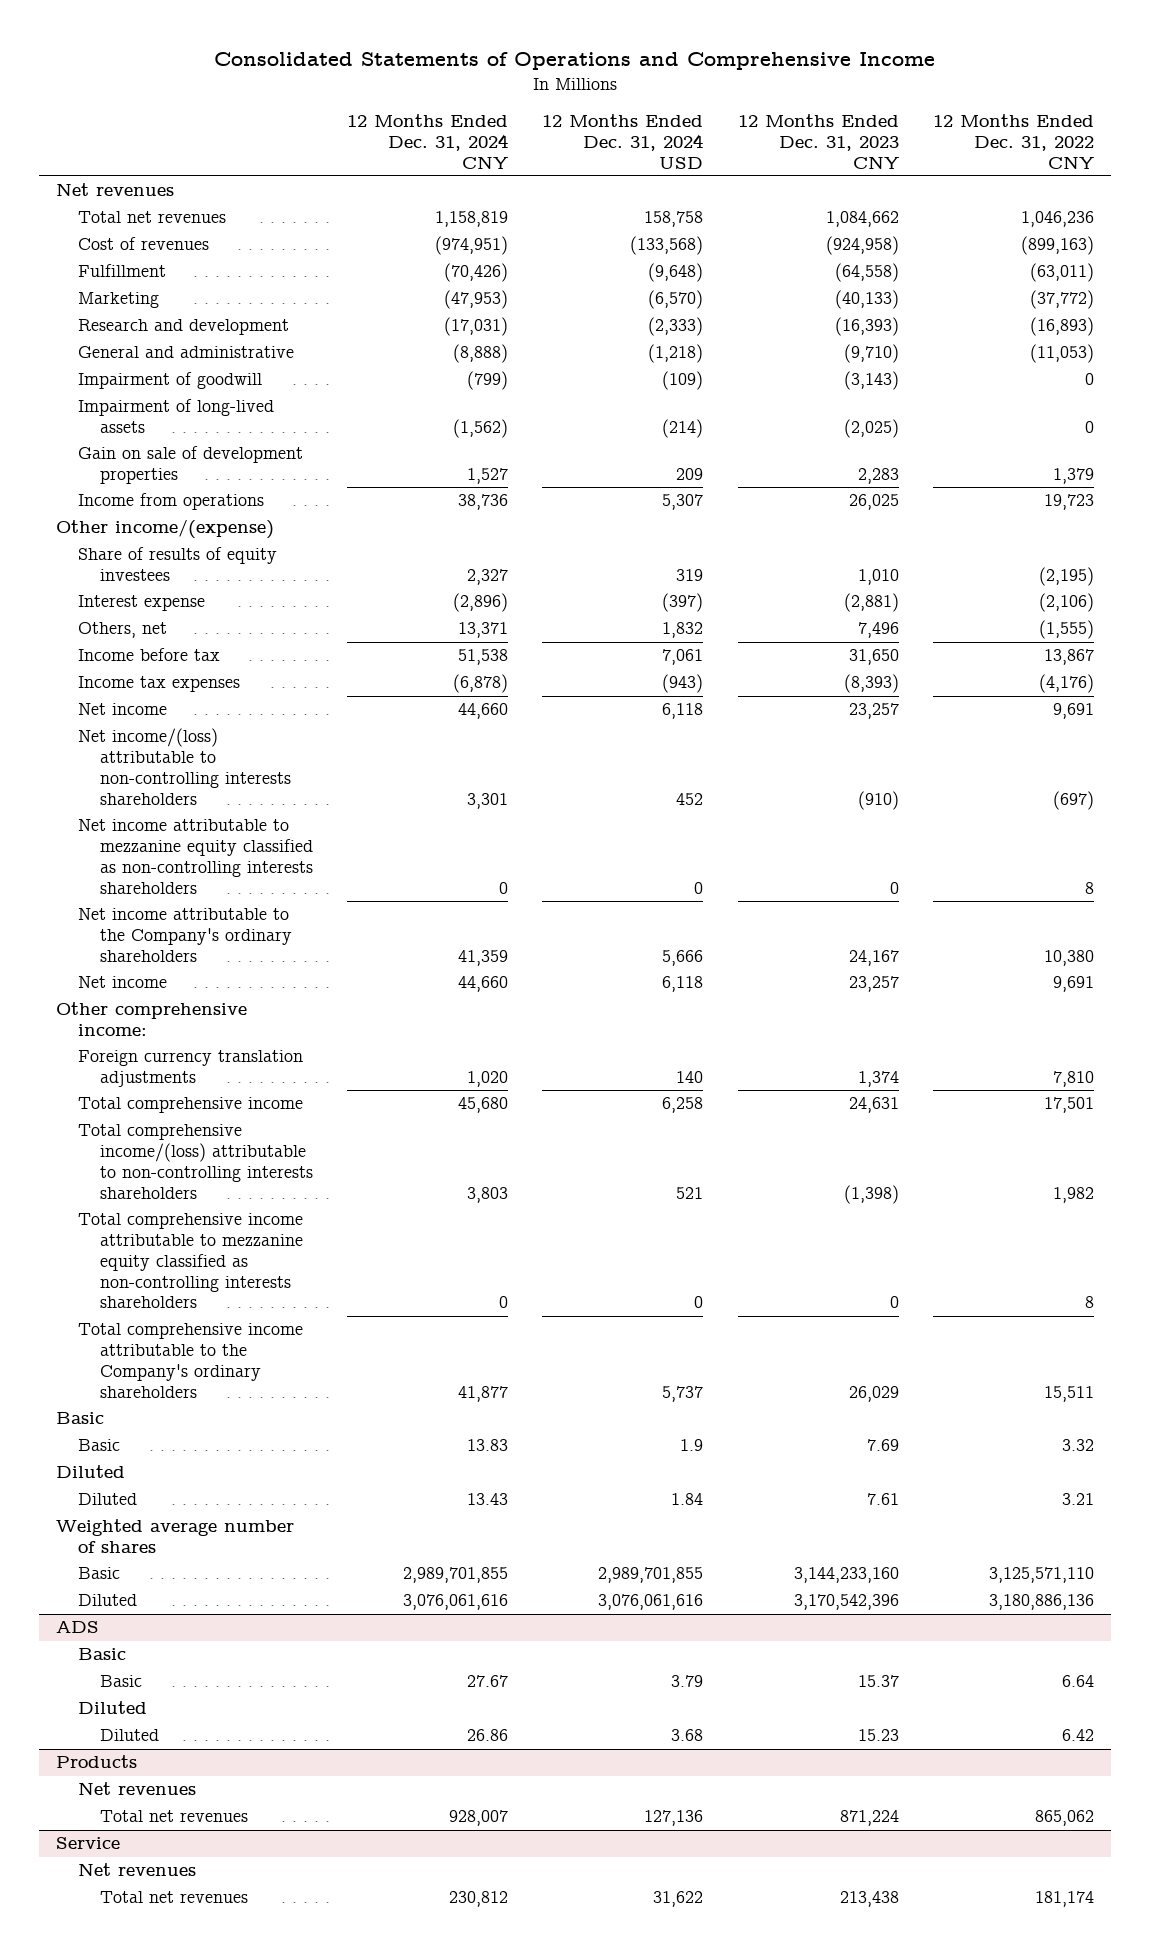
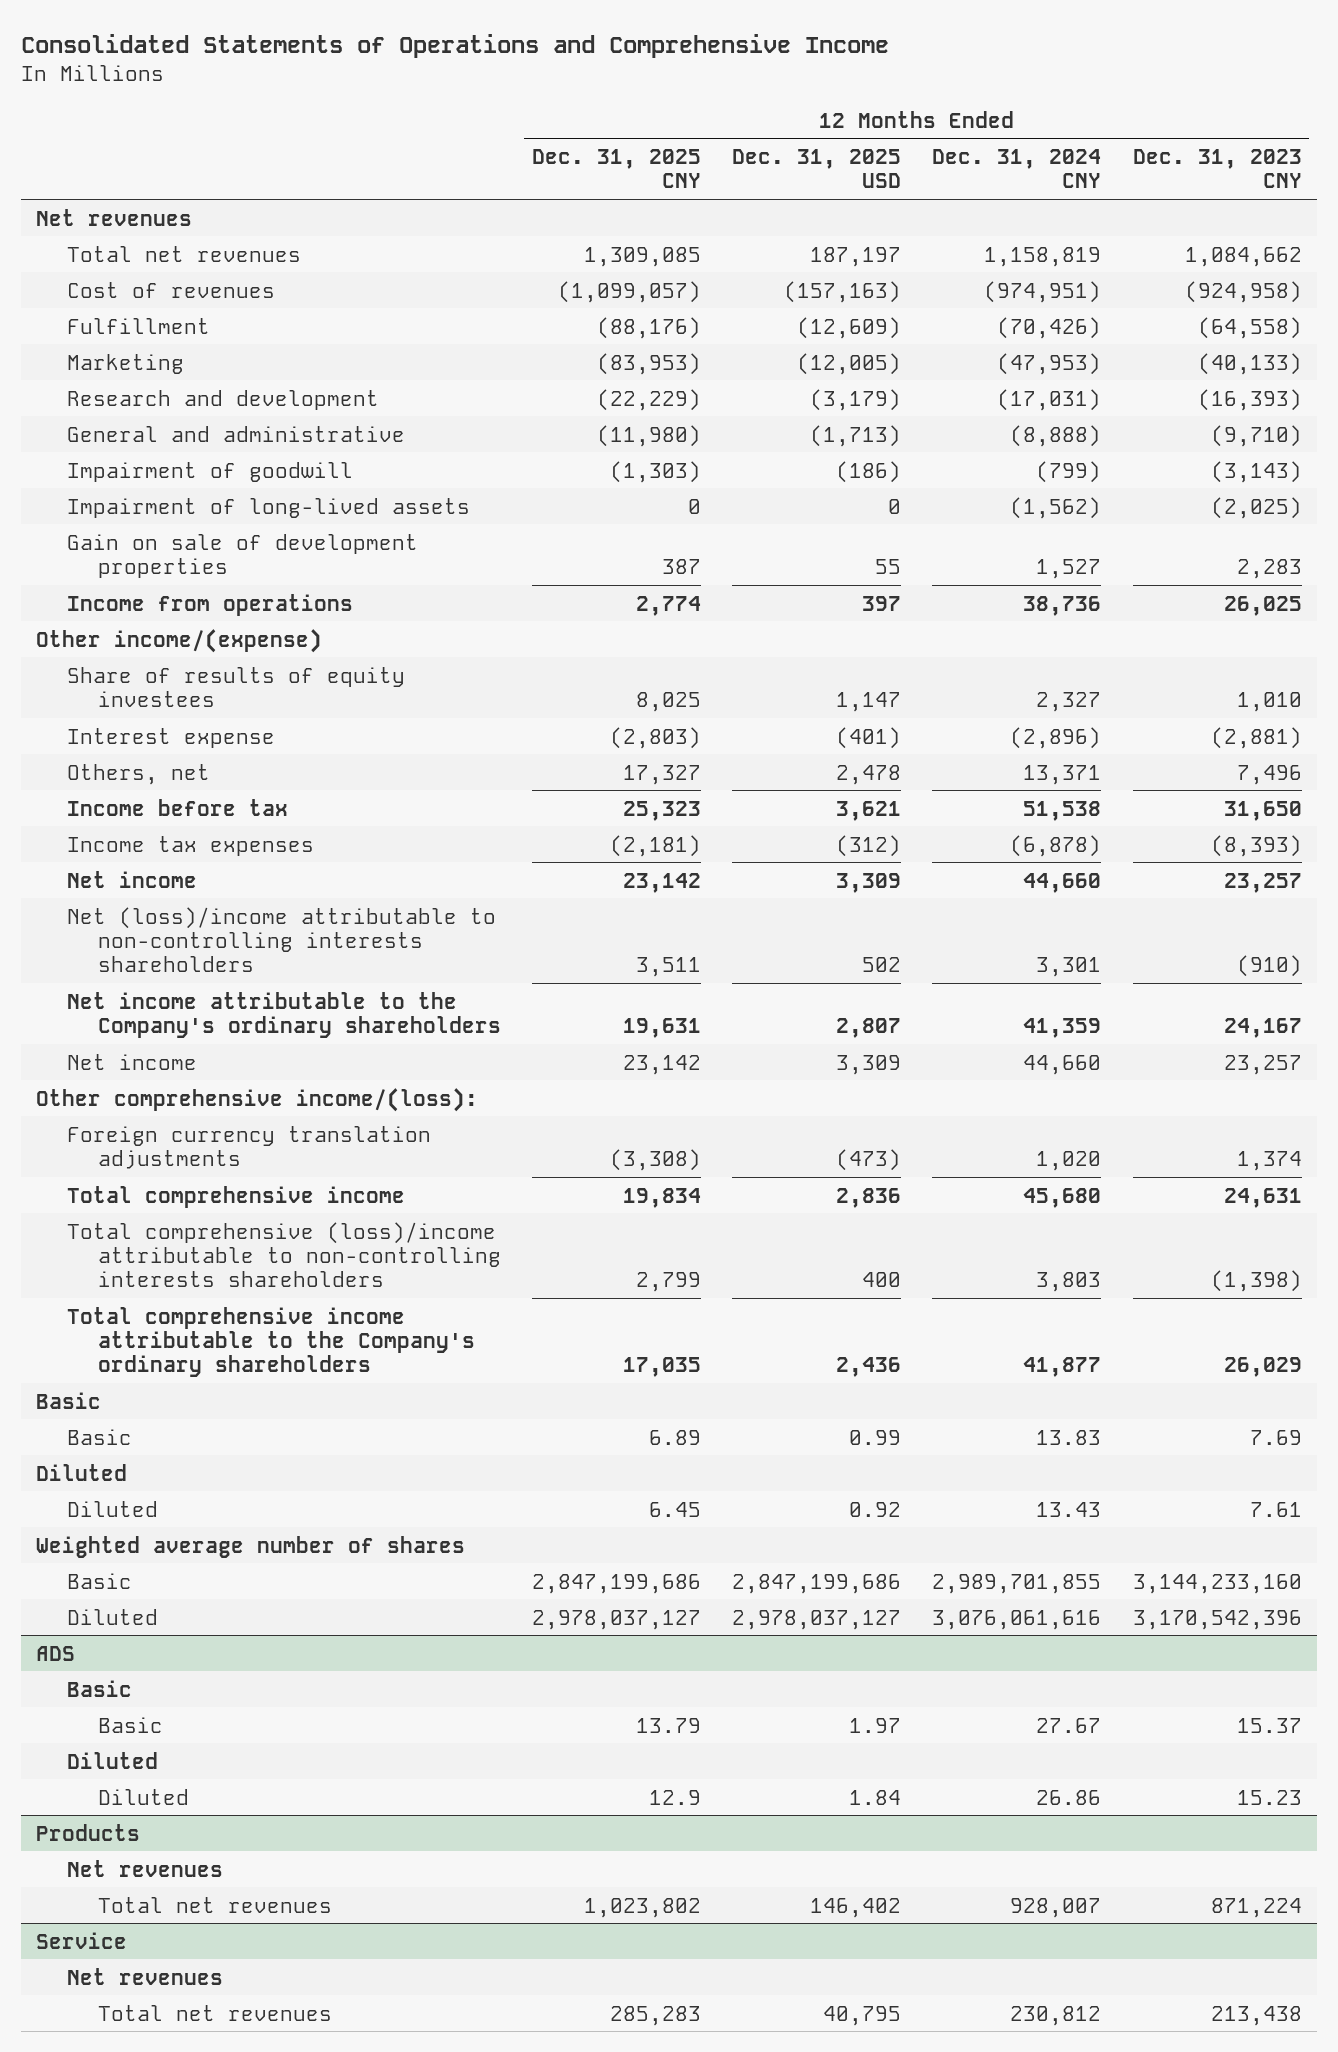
- | 12 Months Ended Dec. 31, 2024 CNY | 12 Months Ended Dec. 31, 2024 USD | 12 Months Ended Dec. 31, 2023 CNY | 12 Months Ended Dec. 31, 2022 CNY
+ | 12 Months Ended Dec. 31, 2025 CNY | 12 Months Ended Dec. 31, 2025 USD | 12 Months Ended Dec. 31, 2024 CNY | 12 Months Ended Dec. 31, 2023 CNY
- Net income/(loss) attributable to non-controlling interests shareholders | 3,301 | 452 | (910) | (697)
- Net income attributable to mezzanine equity classified as non-controlling interests shareholders | 0 | 0 | 0 | 8
+ Net (loss)/income attributable to non-controlling interests shareholders | 3,511 | 502 | 3,301 | (910)
- Other comprehensive income:
+ Other comprehensive income/(loss):
- Total comprehensive income/(loss) attributable to non-controlling interests shareholders | 3,803 | 521 | (1,398) | 1,982
- Total comprehensive income attributable to mezzanine equity classified as non-controlling interests shareholders | 0 | 0 | 0 | 8
+ Total comprehensive (loss)/income attributable to non-controlling interests shareholders | 2,799 | 400 | 3,803 | (1,398)

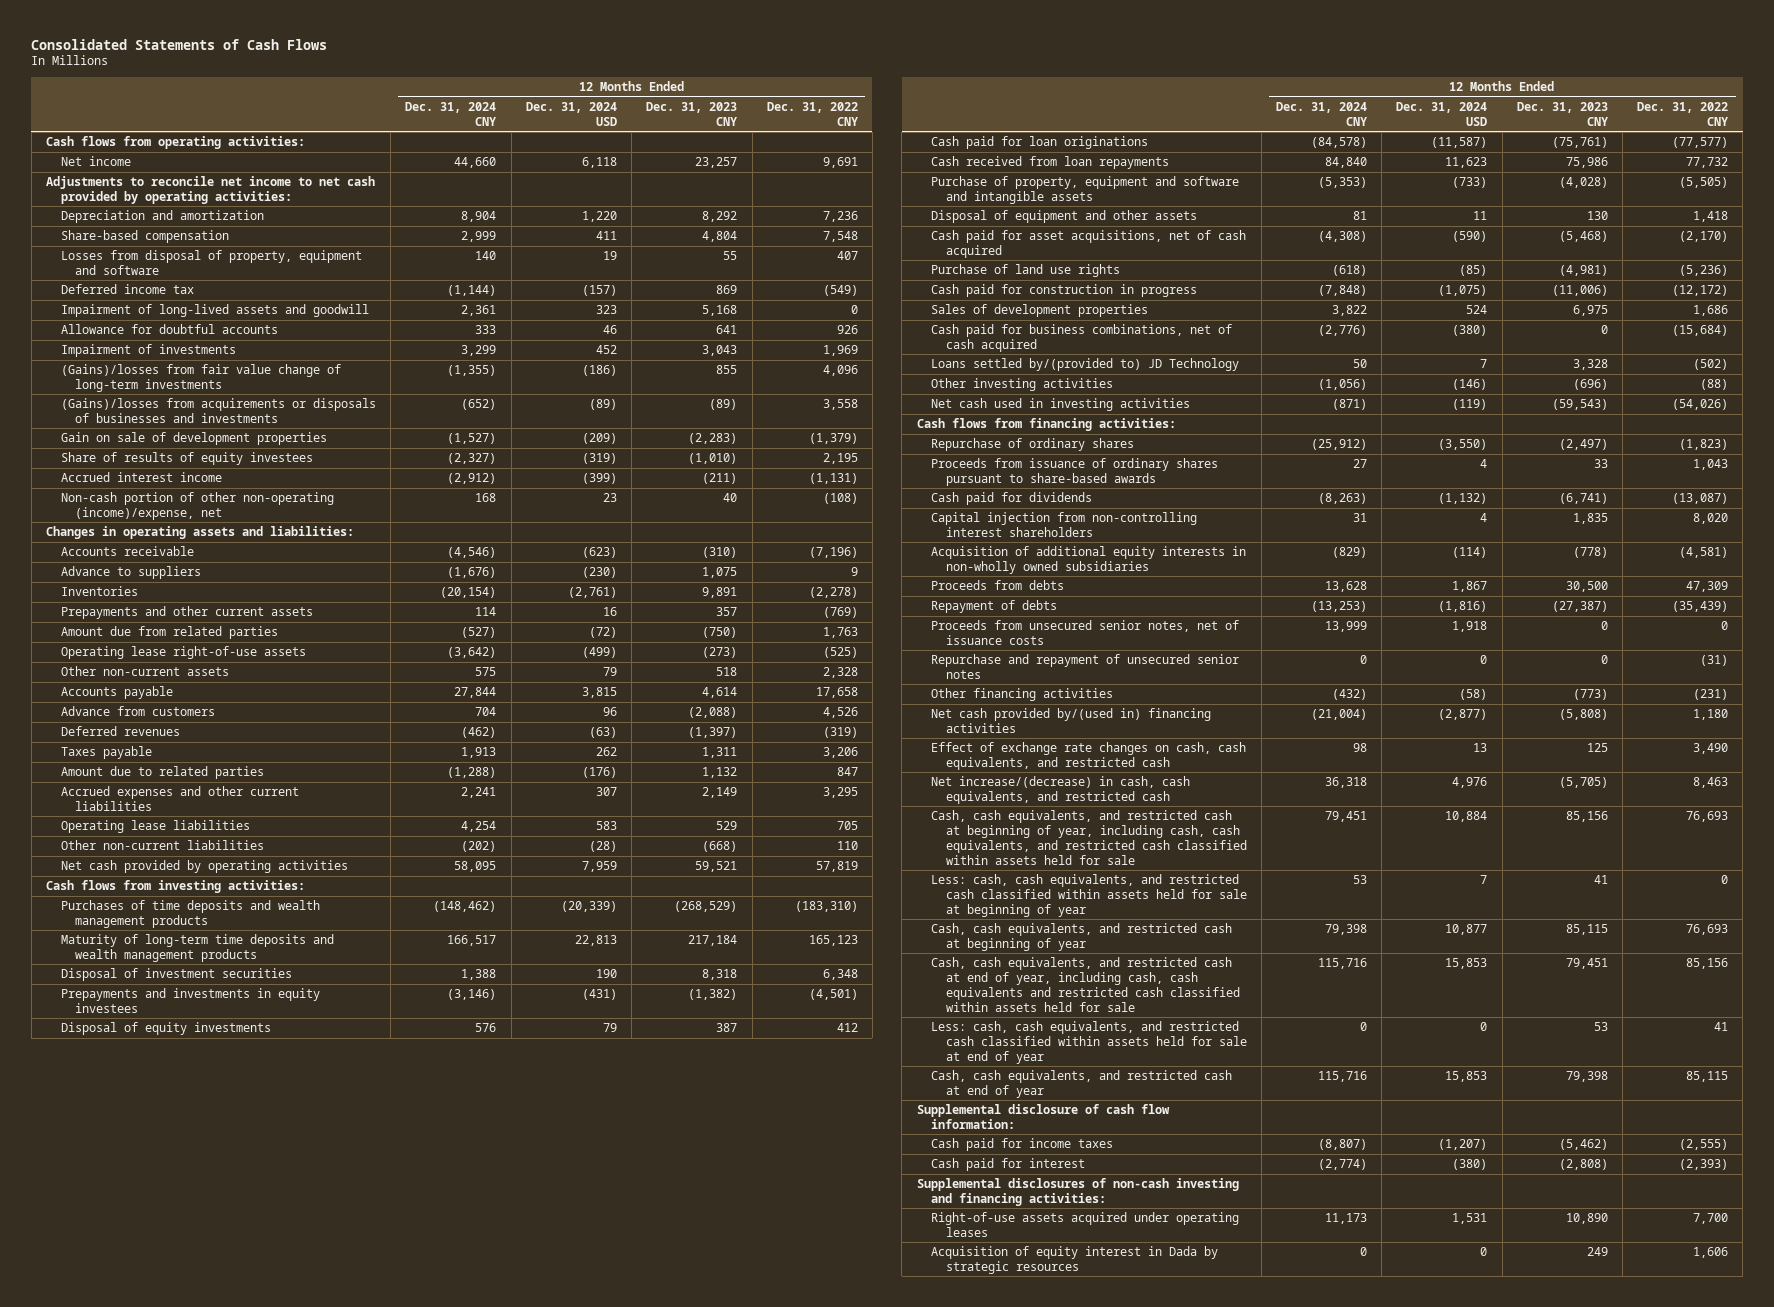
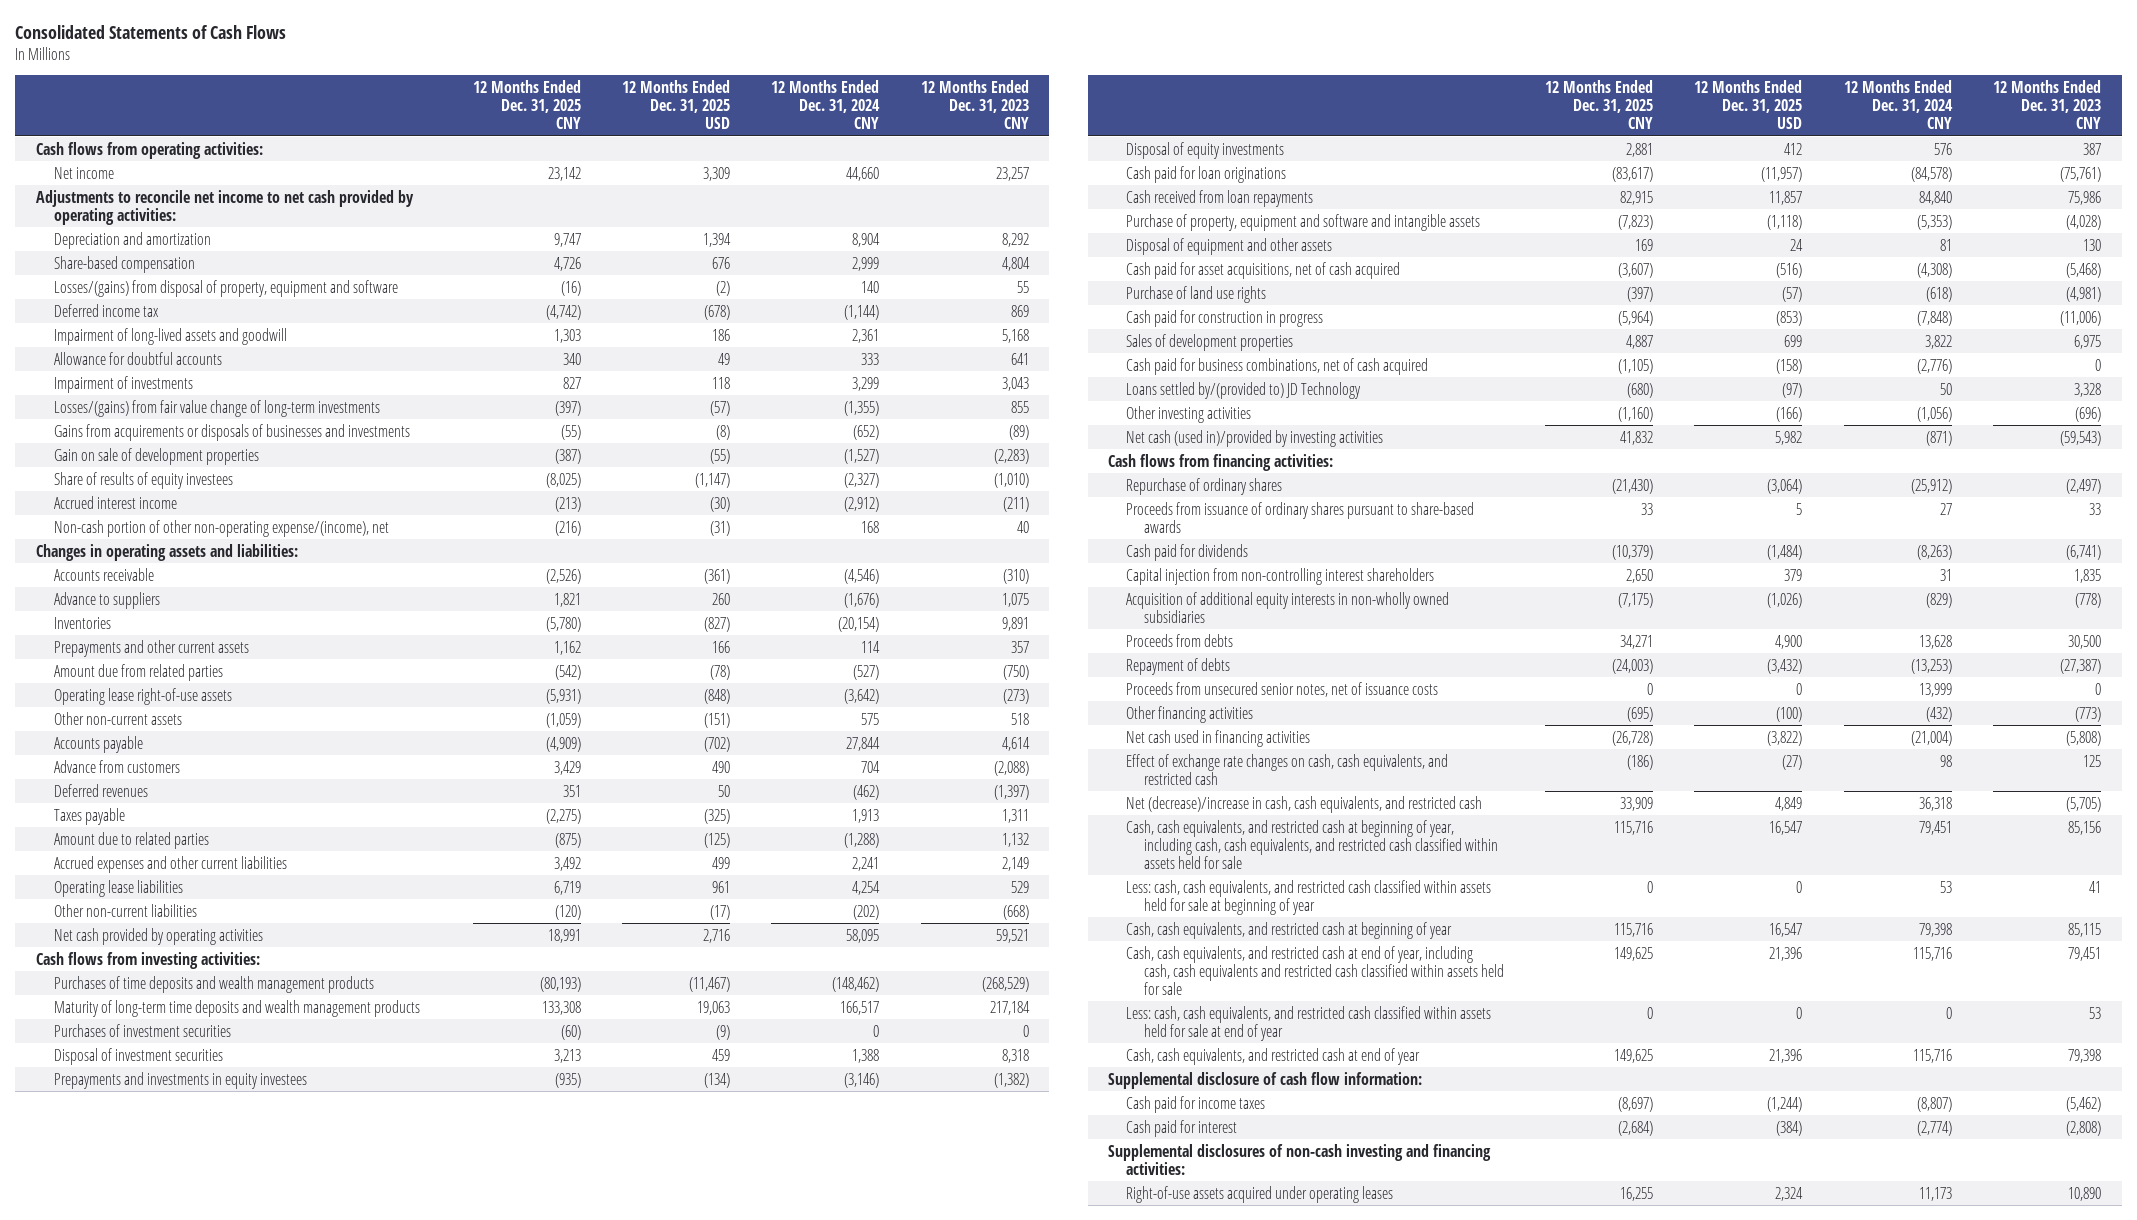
- | 12 Months Ended Dec. 31, 2024 CNY | 12 Months Ended Dec. 31, 2024 USD | 12 Months Ended Dec. 31, 2023 CNY | 12 Months Ended Dec. 31, 2022 CNY
+ | 12 Months Ended Dec. 31, 2025 CNY | 12 Months Ended Dec. 31, 2025 USD | 12 Months Ended Dec. 31, 2024 CNY | 12 Months Ended Dec. 31, 2023 CNY
- Losses from disposal of property, equipment and software | 140 | 19 | 55 | 407
+ Losses/(gains) from disposal of property, equipment and software | (16) | (2) | 140 | 55
- (Gains)/losses from fair value change of long-term investments | (1,355) | (186) | 855 | 4,096
- (Gains)/losses from acquirements or disposals of businesses and investments | (652) | (89) | (89) | 3,558
+ Losses/(gains) from fair value change of long-term investments | (397) | (57) | (1,355) | 855
+ Gains from acquirements or disposals of businesses and investments | (55) | (8) | (652) | (89)
- Non-cash portion of other non-operating (income)/expense, net | 168 | 23 | 40 | (108)
+ Non-cash portion of other non-operating expense/(income), net | (216) | (31) | 168 | 40
+ Purchases of investment securities | (60) | (9) | 0 | 0
- Net cash used in investing activities | (871) | (119) | (59,543) | (54,026)
+ Net cash (used in)/provided by investing activities | 41,832 | 5,982 | (871) | (59,543)
- Repurchase and repayment of unsecured senior notes | 0 | 0 | 0 | (31)
- Net cash provided by/(used in) financing activities | (21,004) | (2,877) | (5,808) | 1,180
+ Net cash used in financing activities | (26,728) | (3,822) | (21,004) | (5,808)
- Net increase/(decrease) in cash, cash equivalents, and restricted cash | 36,318 | 4,976 | (5,705) | 8,463
+ Net (decrease)/increase in cash, cash equivalents, and restricted cash | 33,909 | 4,849 | 36,318 | (5,705)
- Acquisition of equity interest in Dada by strategic resources | 0 | 0 | 249 | 1,606

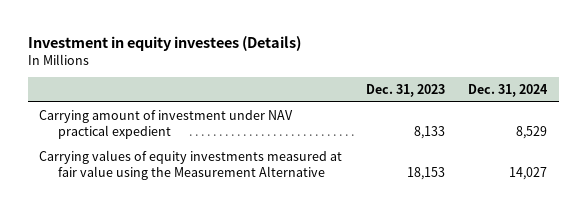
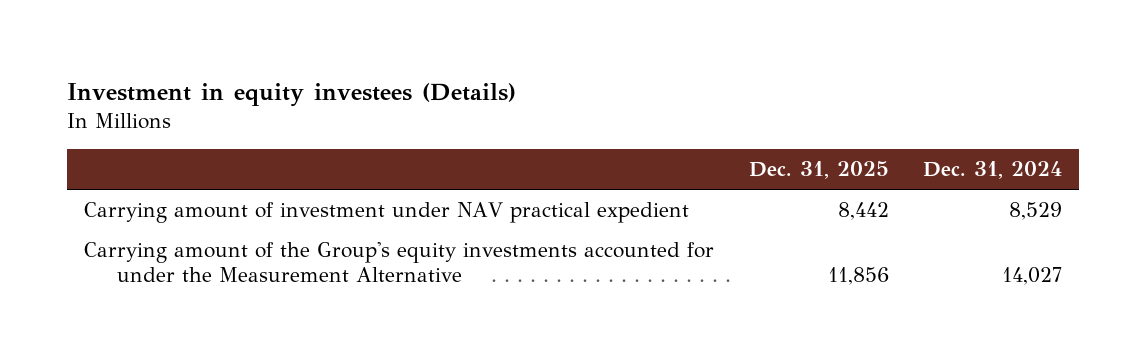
- | Dec. 31, 2023 | Dec. 31, 2024
+ | Dec. 31, 2025 | Dec. 31, 2024
- Carrying values of equity investments measured at fair value using the Measurement Alternative | 18,153 | 14,027
+ Carrying amount of the Group's equity investments accounted for under the Measurement Alternative | 11,856 | 14,027

